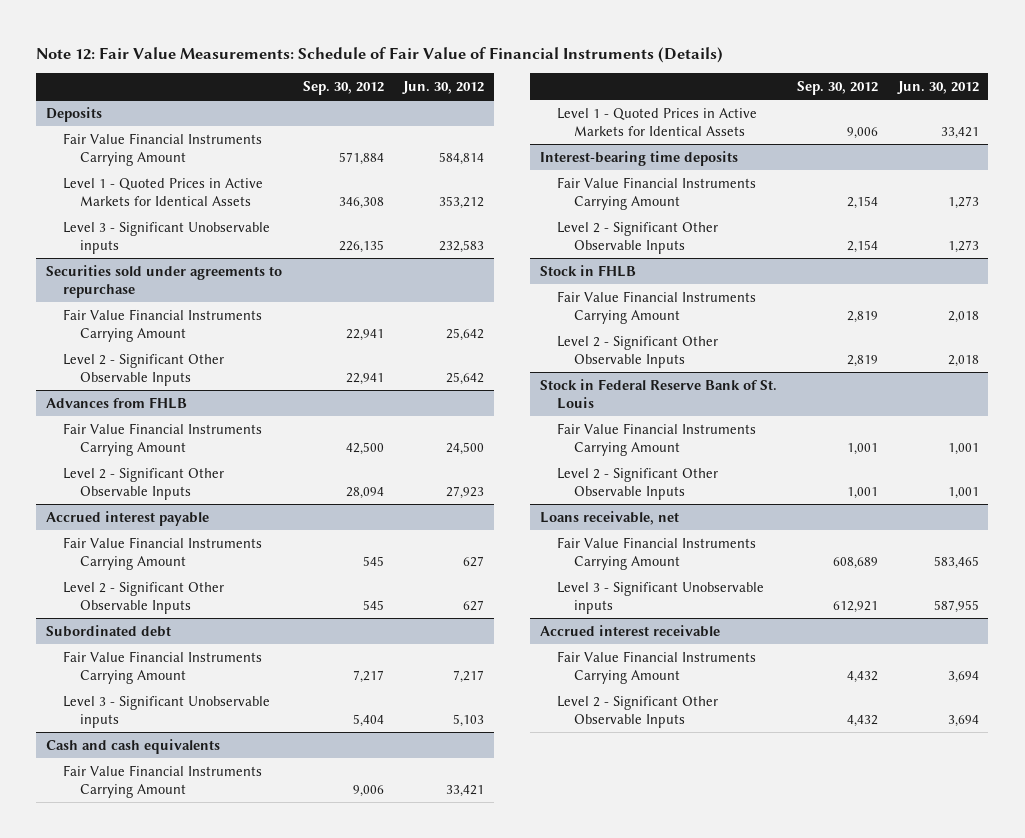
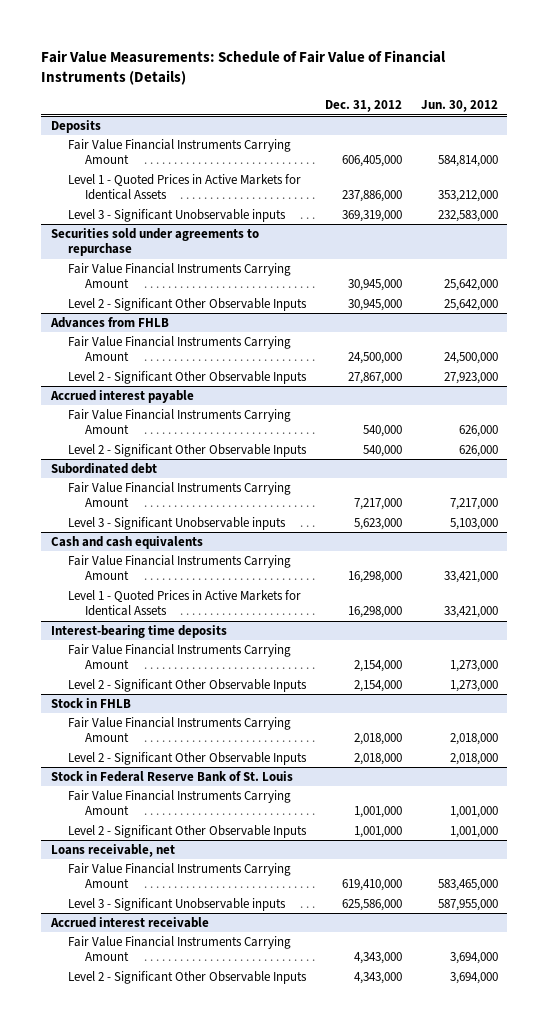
- Note 12: Fair Value Measurements: Schedule of Fair Value of Financial Instruments (Details)
+ Fair Value Measurements: Schedule of Fair Value of Financial Instruments (Details)
- | Sep. 30, 2012 | Jun. 30, 2012
+ | Dec. 31, 2012 | Jun. 30, 2012
@ Deposits
- Fair Value Financial Instruments Carrying Amount | 571,884 | 584,814
- Level 1 - Quoted Prices in Active Markets for Identical Assets | 346,308 | 353,212
- Level 3 - Significant Unobservable inputs | 226,135 | 232,583
+ Fair Value Financial Instruments Carrying Amount | 606,405,000 | 584,814,000
+ Level 1 - Quoted Prices in Active Markets for Identical Assets | 237,886,000 | 353,212,000
+ Level 3 - Significant Unobservable inputs | 369,319,000 | 232,583,000
@ Securities sold under agreements to repurchase
- Fair Value Financial Instruments Carrying Amount | 22,941 | 25,642
- Level 2 - Significant Other Observable Inputs | 22,941 | 25,642
+ Fair Value Financial Instruments Carrying Amount | 30,945,000 | 25,642,000
+ Level 2 - Significant Other Observable Inputs | 30,945,000 | 25,642,000
@ Advances from FHLB
- Fair Value Financial Instruments Carrying Amount | 42,500 | 24,500
- Level 2 - Significant Other Observable Inputs | 28,094 | 27,923
+ Fair Value Financial Instruments Carrying Amount | 24,500,000 | 24,500,000
+ Level 2 - Significant Other Observable Inputs | 27,867,000 | 27,923,000
@ Accrued interest payable
- Fair Value Financial Instruments Carrying Amount | 545 | 627
- Level 2 - Significant Other Observable Inputs | 545 | 627
+ Fair Value Financial Instruments Carrying Amount | 540,000 | 626,000
+ Level 2 - Significant Other Observable Inputs | 540,000 | 626,000
@ Subordinated debt
- Fair Value Financial Instruments Carrying Amount | 7,217 | 7,217
- Level 3 - Significant Unobservable inputs | 5,404 | 5,103
+ Fair Value Financial Instruments Carrying Amount | 7,217,000 | 7,217,000
+ Level 3 - Significant Unobservable inputs | 5,623,000 | 5,103,000
@ Cash and cash equivalents
- Fair Value Financial Instruments Carrying Amount | 9,006 | 33,421
- Level 1 - Quoted Prices in Active Markets for Identical Assets | 9,006 | 33,421
+ Fair Value Financial Instruments Carrying Amount | 16,298,000 | 33,421,000
+ Level 1 - Quoted Prices in Active Markets for Identical Assets | 16,298,000 | 33,421,000
@ Interest-bearing time deposits
- Fair Value Financial Instruments Carrying Amount | 2,154 | 1,273
- Level 2 - Significant Other Observable Inputs | 2,154 | 1,273
+ Fair Value Financial Instruments Carrying Amount | 2,154,000 | 1,273,000
+ Level 2 - Significant Other Observable Inputs | 2,154,000 | 1,273,000
@ Stock in FHLB
- Fair Value Financial Instruments Carrying Amount | 2,819 | 2,018
- Level 2 - Significant Other Observable Inputs | 2,819 | 2,018
+ Fair Value Financial Instruments Carrying Amount | 2,018,000 | 2,018,000
+ Level 2 - Significant Other Observable Inputs | 2,018,000 | 2,018,000
@ Stock in Federal Reserve Bank of St. Louis
- Fair Value Financial Instruments Carrying Amount | 1,001 | 1,001
- Level 2 - Significant Other Observable Inputs | 1,001 | 1,001
+ Fair Value Financial Instruments Carrying Amount | 1,001,000 | 1,001,000
+ Level 2 - Significant Other Observable Inputs | 1,001,000 | 1,001,000
@ Loans receivable, net
- Fair Value Financial Instruments Carrying Amount | 608,689 | 583,465
- Level 3 - Significant Unobservable inputs | 612,921 | 587,955
+ Fair Value Financial Instruments Carrying Amount | 619,410,000 | 583,465,000
+ Level 3 - Significant Unobservable inputs | 625,586,000 | 587,955,000
@ Accrued interest receivable
- Fair Value Financial Instruments Carrying Amount | 4,432 | 3,694
- Level 2 - Significant Other Observable Inputs | 4,432 | 3,694
+ Fair Value Financial Instruments Carrying Amount | 4,343,000 | 3,694,000
+ Level 2 - Significant Other Observable Inputs | 4,343,000 | 3,694,000

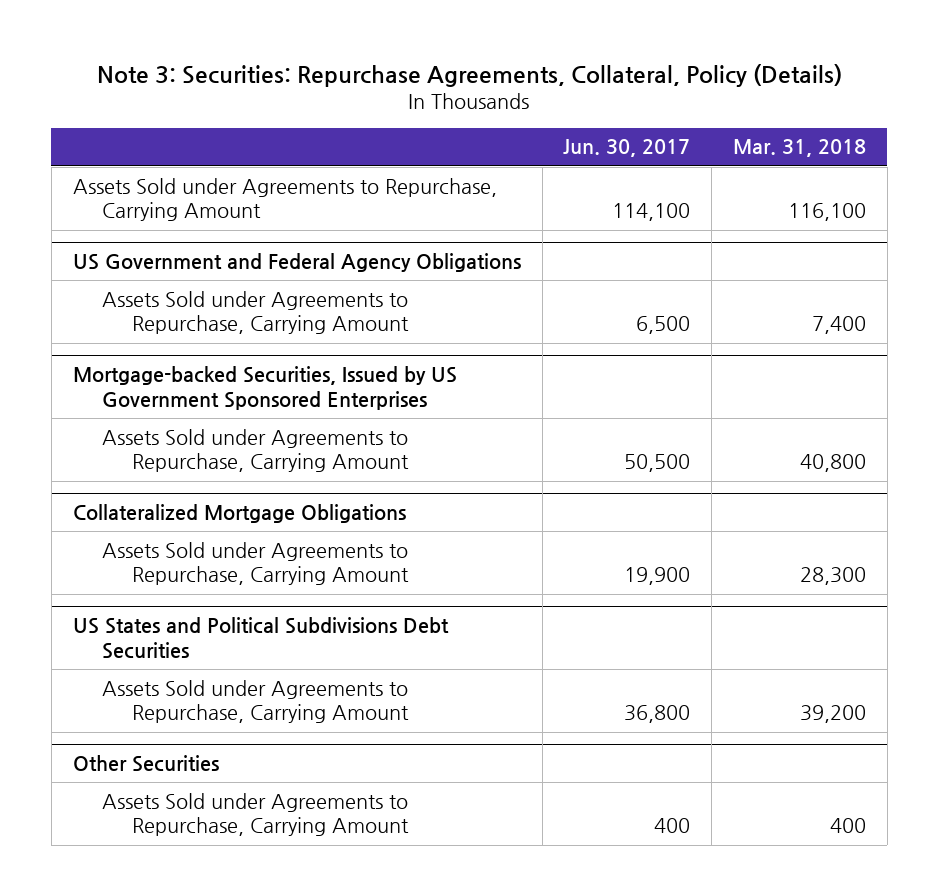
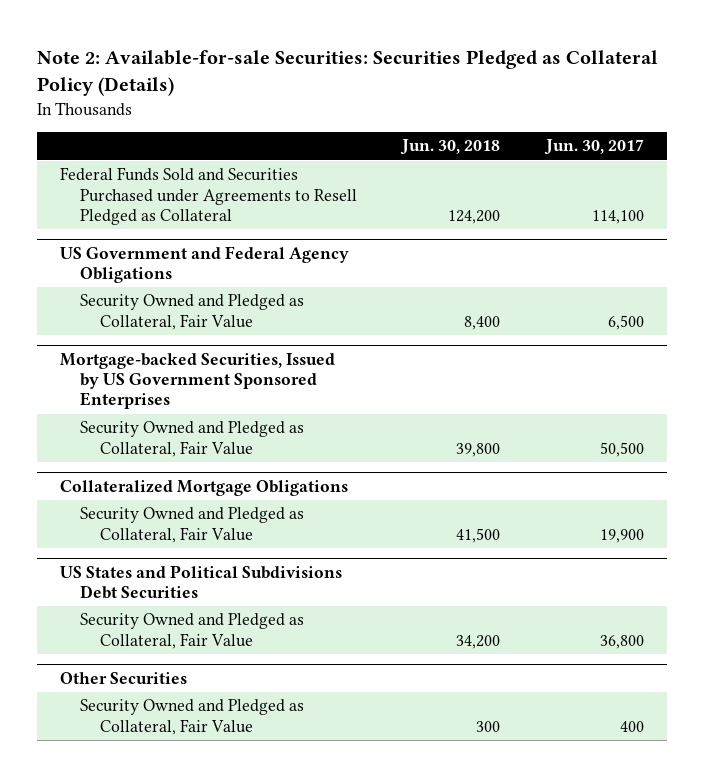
- Note 3: Securities: Repurchase Agreements, Collateral, Policy (Details)
+ Note 2: Available-for-sale Securities: Securities Pledged as Collateral Policy (Details)
- | Jun. 30, 2017 | Mar. 31, 2018
+ | Jun. 30, 2018 | Jun. 30, 2017
- Assets Sold under Agreements to Repurchase, Carrying Amount | 114,100 | 116,100
+ Federal Funds Sold and Securities Purchased under Agreements to Resell Pledged as Collateral | 124,200 | 114,100
@ US Government and Federal Agency Obligations
- Assets Sold under Agreements to Repurchase, Carrying Amount | 6,500 | 7,400
+ Security Owned and Pledged as Collateral, Fair Value | 8,400 | 6,500
@ Mortgage-backed Securities, Issued by US Government Sponsored Enterprises
- Assets Sold under Agreements to Repurchase, Carrying Amount | 50,500 | 40,800
+ Security Owned and Pledged as Collateral, Fair Value | 39,800 | 50,500
@ Collateralized Mortgage Obligations
- Assets Sold under Agreements to Repurchase, Carrying Amount | 19,900 | 28,300
+ Security Owned and Pledged as Collateral, Fair Value | 41,500 | 19,900
@ US States and Political Subdivisions Debt Securities
- Assets Sold under Agreements to Repurchase, Carrying Amount | 36,800 | 39,200
+ Security Owned and Pledged as Collateral, Fair Value | 34,200 | 36,800
@ Other Securities
- Assets Sold under Agreements to Repurchase, Carrying Amount | 400 | 400
+ Security Owned and Pledged as Collateral, Fair Value | 300 | 400

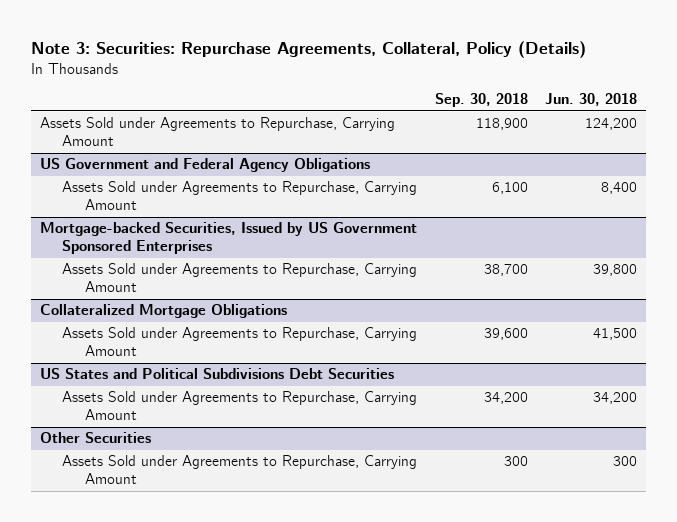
- Note 2: Available-for-sale Securities: Securities Pledged as Collateral Policy (Details)
+ Note 3: Securities: Repurchase Agreements, Collateral, Policy (Details)
- | Jun. 30, 2018 | Jun. 30, 2017
+ | Sep. 30, 2018 | Jun. 30, 2018
- Federal Funds Sold and Securities Purchased under Agreements to Resell Pledged as Collateral | 124,200 | 114,100
+ Assets Sold under Agreements to Repurchase, Carrying Amount | 118,900 | 124,200
@ US Government and Federal Agency Obligations
- Security Owned and Pledged as Collateral, Fair Value | 8,400 | 6,500
+ Assets Sold under Agreements to Repurchase, Carrying Amount | 6,100 | 8,400
@ Mortgage-backed Securities, Issued by US Government Sponsored Enterprises
- Security Owned and Pledged as Collateral, Fair Value | 39,800 | 50,500
+ Assets Sold under Agreements to Repurchase, Carrying Amount | 38,700 | 39,800
@ Collateralized Mortgage Obligations
- Security Owned and Pledged as Collateral, Fair Value | 41,500 | 19,900
+ Assets Sold under Agreements to Repurchase, Carrying Amount | 39,600 | 41,500
@ US States and Political Subdivisions Debt Securities
- Security Owned and Pledged as Collateral, Fair Value | 34,200 | 36,800
+ Assets Sold under Agreements to Repurchase, Carrying Amount | 34,200 | 34,200
@ Other Securities
- Security Owned and Pledged as Collateral, Fair Value | 300 | 400
+ Assets Sold under Agreements to Repurchase, Carrying Amount | 300 | 300

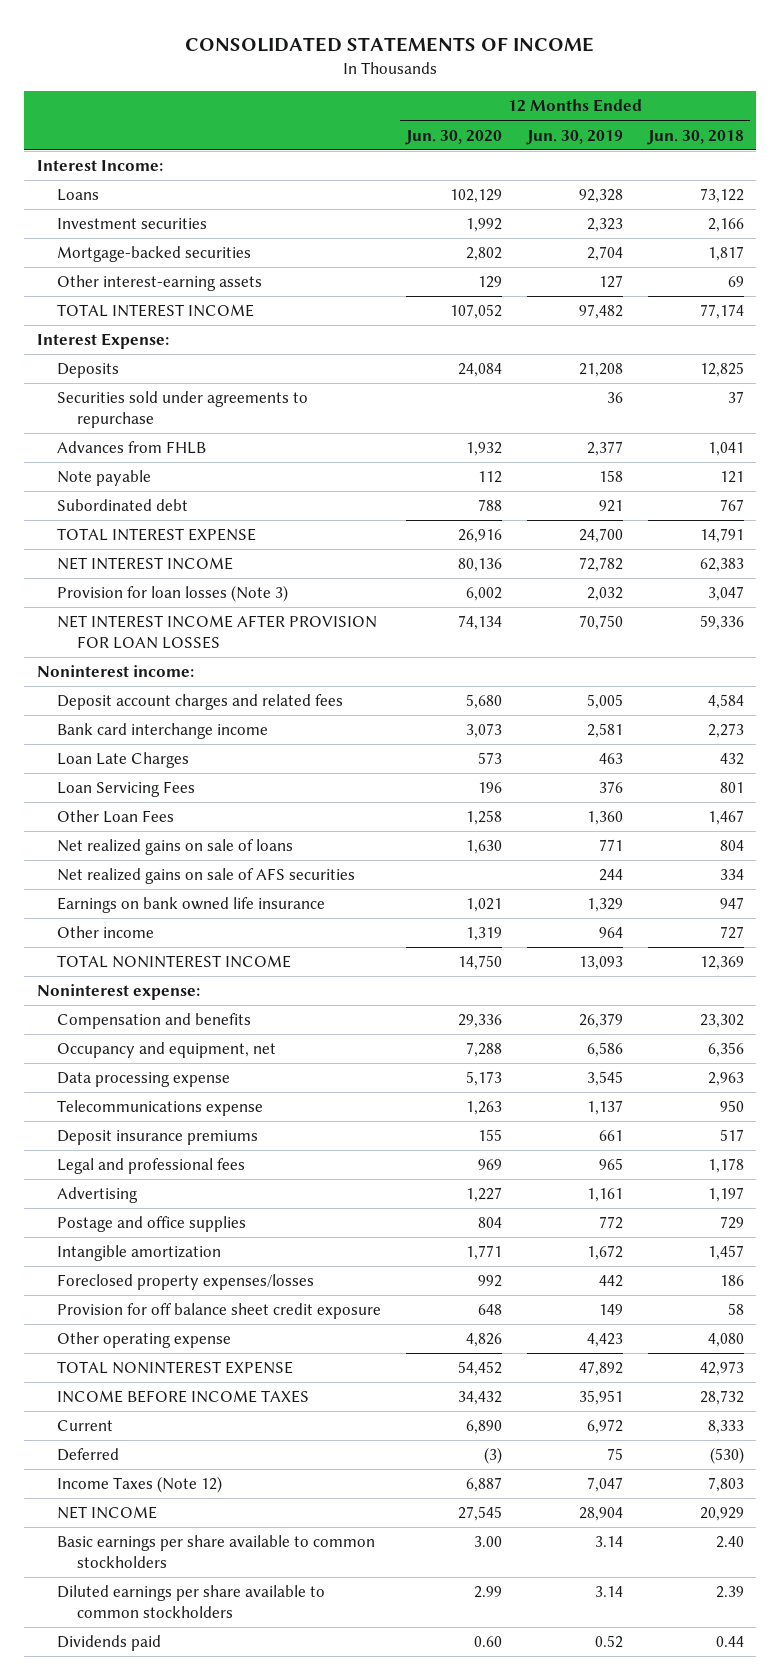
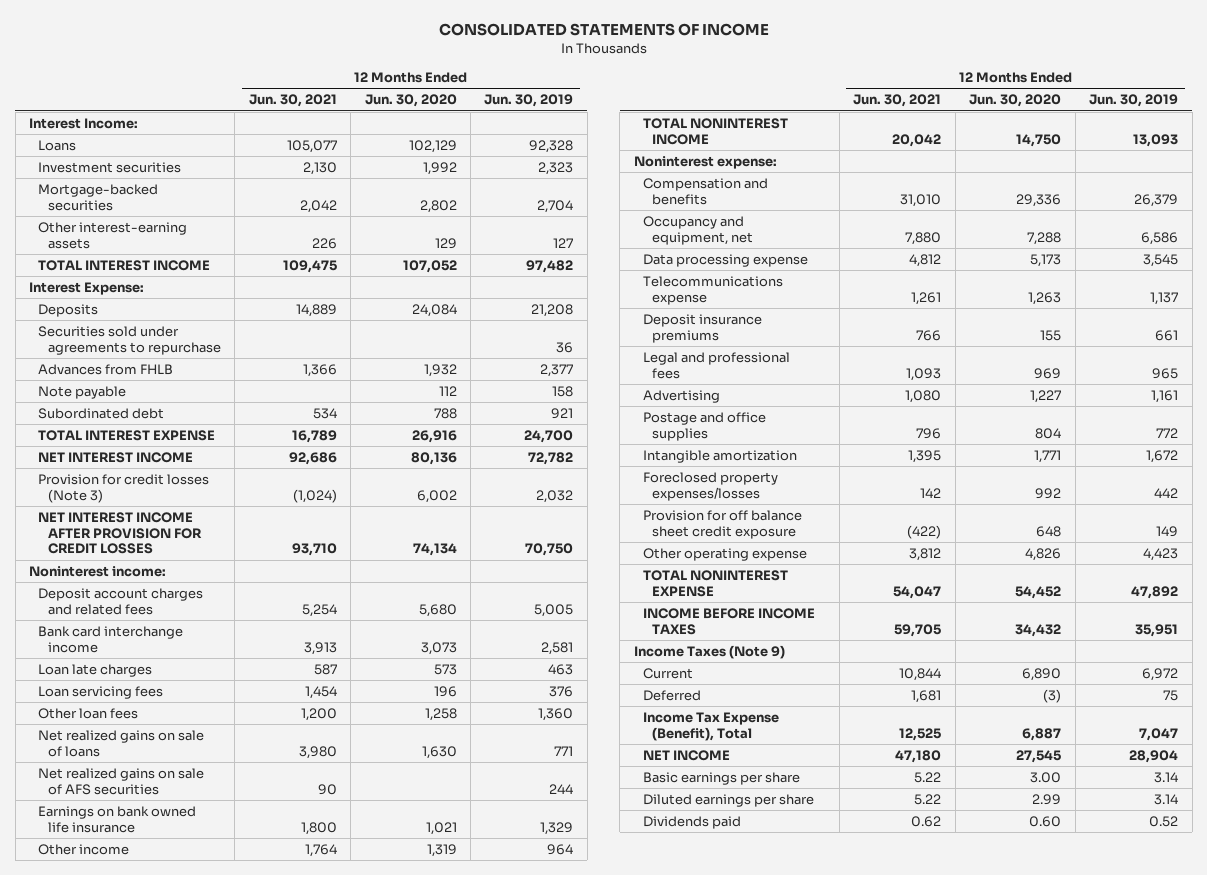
- | 12 Months Ended Jun. 30, 2020 | 12 Months Ended Jun. 30, 2019 | 12 Months Ended Jun. 30, 2018
+ | 12 Months Ended Jun. 30, 2021 | 12 Months Ended Jun. 30, 2020 | 12 Months Ended Jun. 30, 2019
- Provision for loan losses (Note 3) | 6,002 | 2,032 | 3,047
- NET INTEREST INCOME AFTER PROVISION FOR LOAN LOSSES | 74,134 | 70,750 | 59,336
+ Provision for credit losses (Note 3) | (1,024) | 6,002 | 2,032
+ NET INTEREST INCOME AFTER PROVISION FOR CREDIT LOSSES | 93,710 | 74,134 | 70,750
- Loan Late Charges | 573 | 463 | 432
- Loan Servicing Fees | 196 | 376 | 801
- Other Loan Fees | 1,258 | 1,360 | 1,467
+ Loan late charges | 587 | 573 | 463
+ Loan servicing fees | 1,454 | 196 | 376
+ Other loan fees | 1,200 | 1,258 | 1,360
+ Income Taxes (Note 9)
- Income Taxes (Note 12) | 6,887 | 7,047 | 7,803
+ Income Tax Expense (Benefit), Total | 12,525 | 6,887 | 7,047
- Basic earnings per share available to common stockholders | 3.00 | 3.14 | 2.40
- Diluted earnings per share available to common stockholders | 2.99 | 3.14 | 2.39
+ Basic earnings per share | 5.22 | 3.00 | 3.14
+ Diluted earnings per share | 5.22 | 2.99 | 3.14

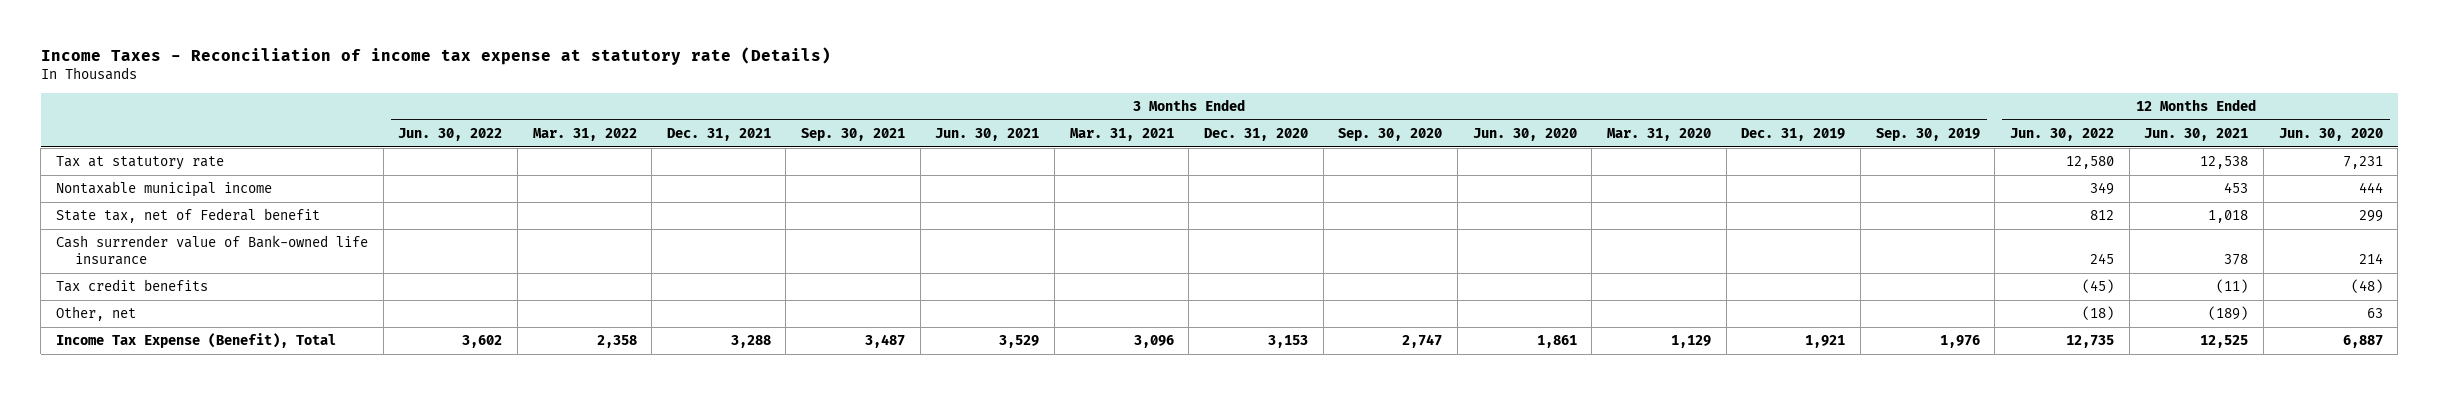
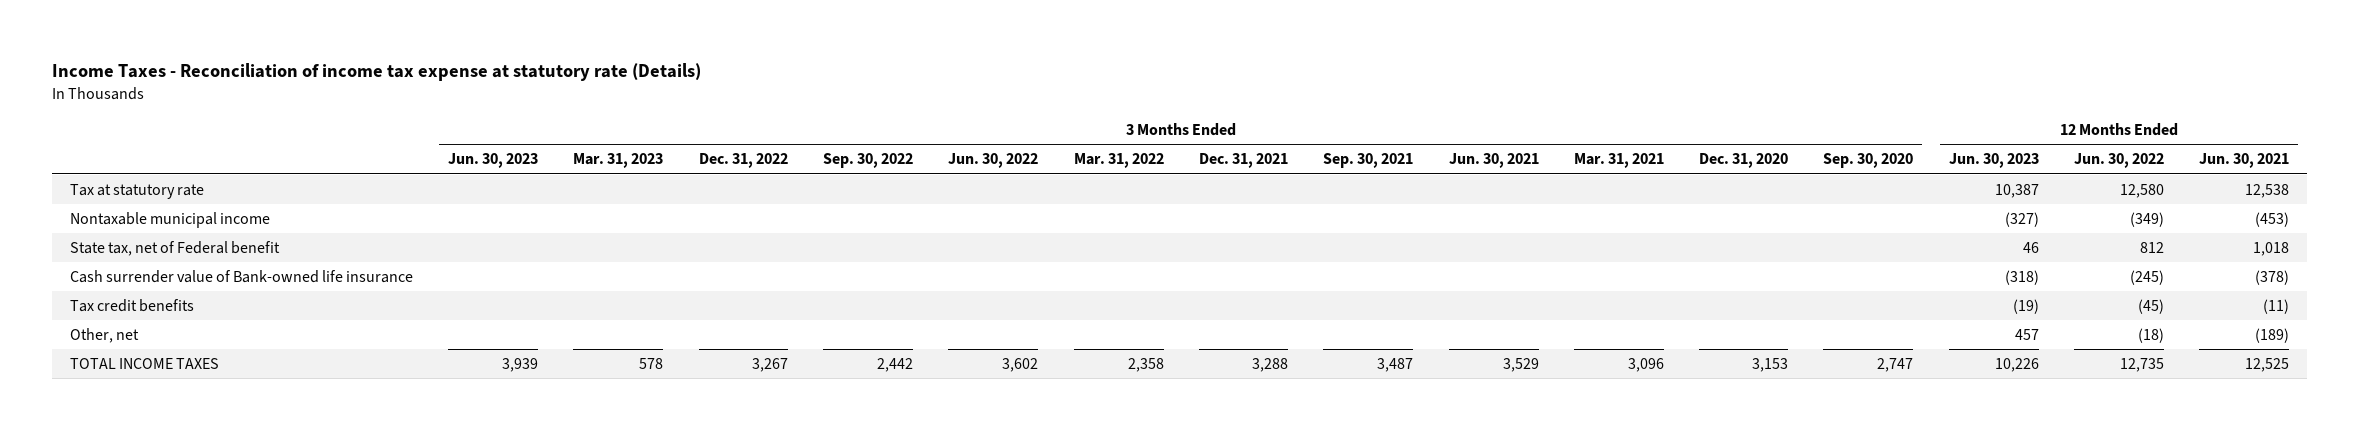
- | 3 Months Ended Jun. 30, 2022 | 3 Months Ended Mar. 31, 2022 | 3 Months Ended Dec. 31, 2021 | 3 Months Ended Sep. 30, 2021 | 3 Months Ended Jun. 30, 2021 | 3 Months Ended Mar. 31, 2021 | 3 Months Ended Dec. 31, 2020 | 3 Months Ended Sep. 30, 2020 | 3 Months Ended Jun. 30, 2020 | 3 Months Ended Mar. 31, 2020 | 3 Months Ended Dec. 31, 2019 | 3 Months Ended Sep. 30, 2019 | 12 Months Ended Jun. 30, 2022 | 12 Months Ended Jun. 30, 2021 | 12 Months Ended Jun. 30, 2020
+ | 3 Months Ended Jun. 30, 2023 | 3 Months Ended Mar. 31, 2023 | 3 Months Ended Dec. 31, 2022 | 3 Months Ended Sep. 30, 2022 | 3 Months Ended Jun. 30, 2022 | 3 Months Ended Mar. 31, 2022 | 3 Months Ended Dec. 31, 2021 | 3 Months Ended Sep. 30, 2021 | 3 Months Ended Jun. 30, 2021 | 3 Months Ended Mar. 31, 2021 | 3 Months Ended Dec. 31, 2020 | 3 Months Ended Sep. 30, 2020 | 12 Months Ended Jun. 30, 2023 | 12 Months Ended Jun. 30, 2022 | 12 Months Ended Jun. 30, 2021
- Nontaxable municipal income | | | | | | | | | | | | | 349 | 453 | 444
+ Nontaxable municipal income | | | | | | | | | | | | | (327) | (349) | (453)
- Cash surrender value of Bank-owned life insurance | | | | | | | | | | | | | 245 | 378 | 214
+ Cash surrender value of Bank-owned life insurance | | | | | | | | | | | | | (318) | (245) | (378)
- Income Tax Expense (Benefit), Total | 3,602 | 2,358 | 3,288 | 3,487 | 3,529 | 3,096 | 3,153 | 2,747 | 1,861 | 1,129 | 1,921 | 1,976 | 12,735 | 12,525 | 6,887
+ TOTAL INCOME TAXES | 3,939 | 578 | 3,267 | 2,442 | 3,602 | 2,358 | 3,288 | 3,487 | 3,529 | 3,096 | 3,153 | 2,747 | 10,226 | 12,735 | 12,525

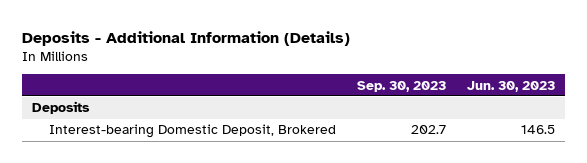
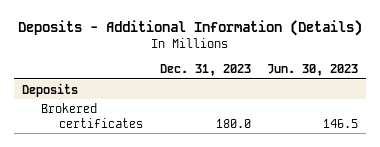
- | Sep. 30, 2023 | Jun. 30, 2023
+ | Dec. 31, 2023 | Jun. 30, 2023
- Interest-bearing Domestic Deposit, Brokered | 202.7 | 146.5
+ Brokered certificates | 180.0 | 146.5

